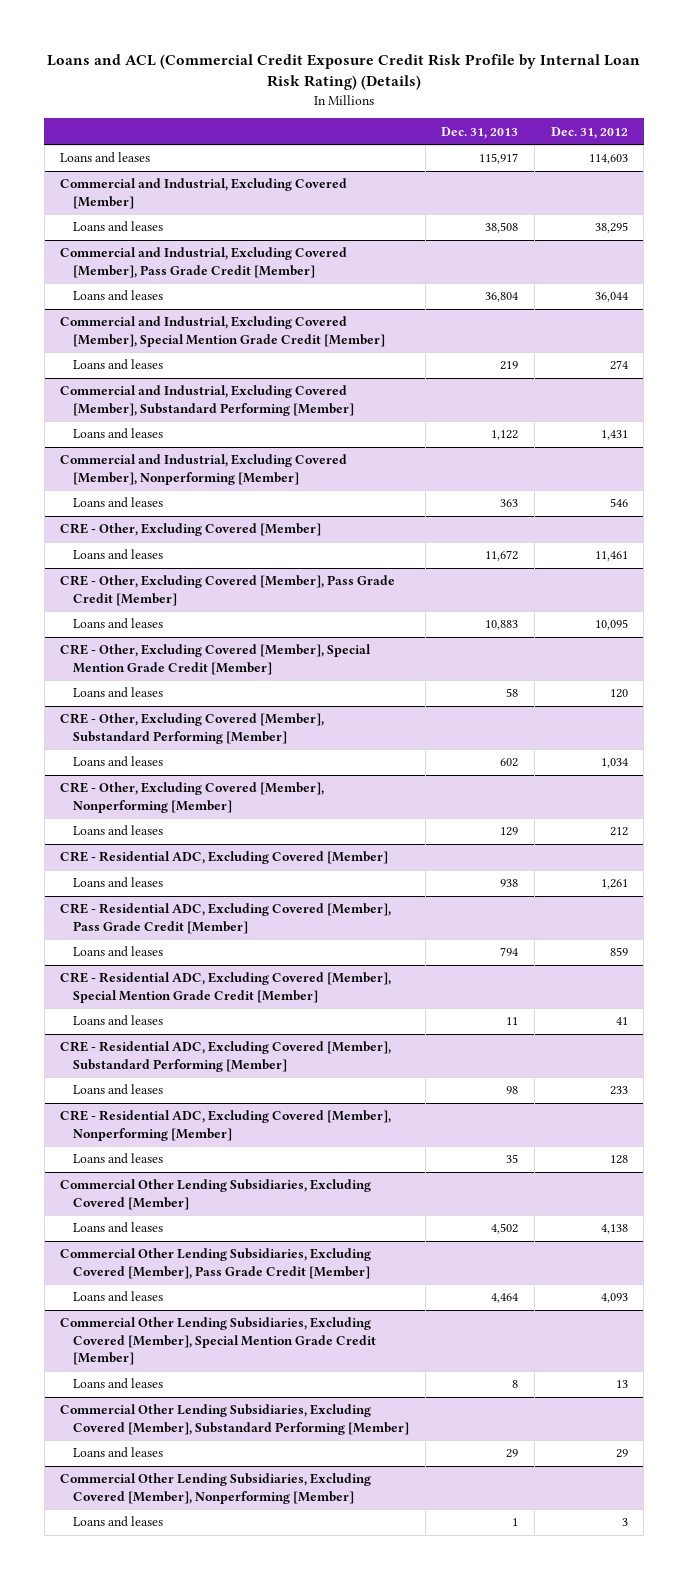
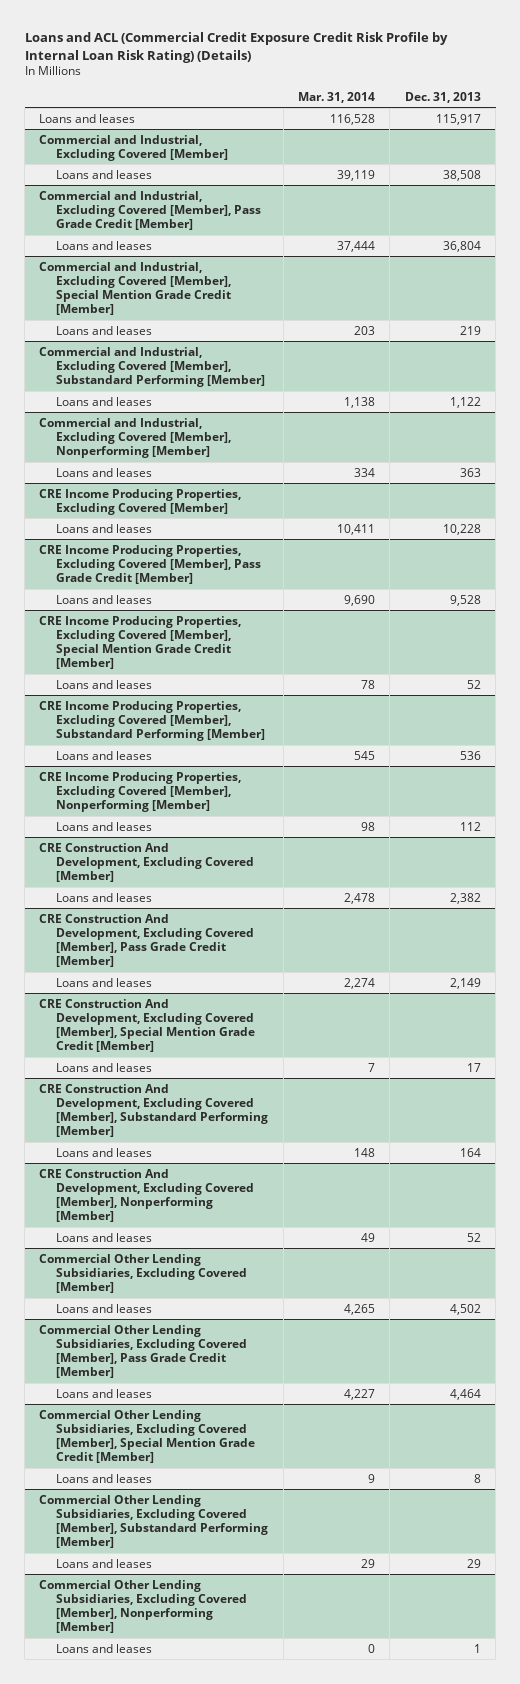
- | Dec. 31, 2013 | Dec. 31, 2012
+ | Mar. 31, 2014 | Dec. 31, 2013
- CRE - Other, Excluding Covered [Member]
- Loans and leases | 11,672 | 11,461
- CRE - Other, Excluding Covered [Member], Pass Grade Credit [Member]
- Loans and leases | 10,883 | 10,095
- CRE - Other, Excluding Covered [Member], Special Mention Grade Credit [Member]
- Loans and leases | 58 | 120
- CRE - Other, Excluding Covered [Member], Substandard Performing [Member]
- Loans and leases | 602 | 1,034
- CRE - Other, Excluding Covered [Member], Nonperforming [Member]
- Loans and leases | 129 | 212
- CRE - Residential ADC, Excluding Covered [Member]
- Loans and leases | 938 | 1,261
- CRE - Residential ADC, Excluding Covered [Member], Pass Grade Credit [Member]
- Loans and leases | 794 | 859
- CRE - Residential ADC, Excluding Covered [Member], Special Mention Grade Credit [Member]
- Loans and leases | 11 | 41
- CRE - Residential ADC, Excluding Covered [Member], Substandard Performing [Member]
- Loans and leases | 98 | 233
- CRE - Residential ADC, Excluding Covered [Member], Nonperforming [Member]
- Loans and leases | 35 | 128
+ CRE Income Producing Properties, Excluding Covered [Member]
+ Loans and leases | 10,411 | 10,228
+ CRE Income Producing Properties, Excluding Covered [Member], Pass Grade Credit [Member]
+ Loans and leases | 9,690 | 9,528
+ CRE Income Producing Properties, Excluding Covered [Member], Special Mention Grade Credit [Member]
+ Loans and leases | 78 | 52
+ CRE Income Producing Properties, Excluding Covered [Member], Substandard Performing [Member]
+ Loans and leases | 545 | 536
+ CRE Income Producing Properties, Excluding Covered [Member], Nonperforming [Member]
+ Loans and leases | 98 | 112
+ CRE Construction And Development, Excluding Covered [Member]
+ Loans and leases | 2,478 | 2,382
+ CRE Construction And Development, Excluding Covered [Member], Pass Grade Credit [Member]
+ Loans and leases | 2,274 | 2,149
+ CRE Construction And Development, Excluding Covered [Member], Special Mention Grade Credit [Member]
+ Loans and leases | 7 | 17
+ CRE Construction And Development, Excluding Covered [Member], Substandard Performing [Member]
+ Loans and leases | 148 | 164
+ CRE Construction And Development, Excluding Covered [Member], Nonperforming [Member]
+ Loans and leases | 49 | 52

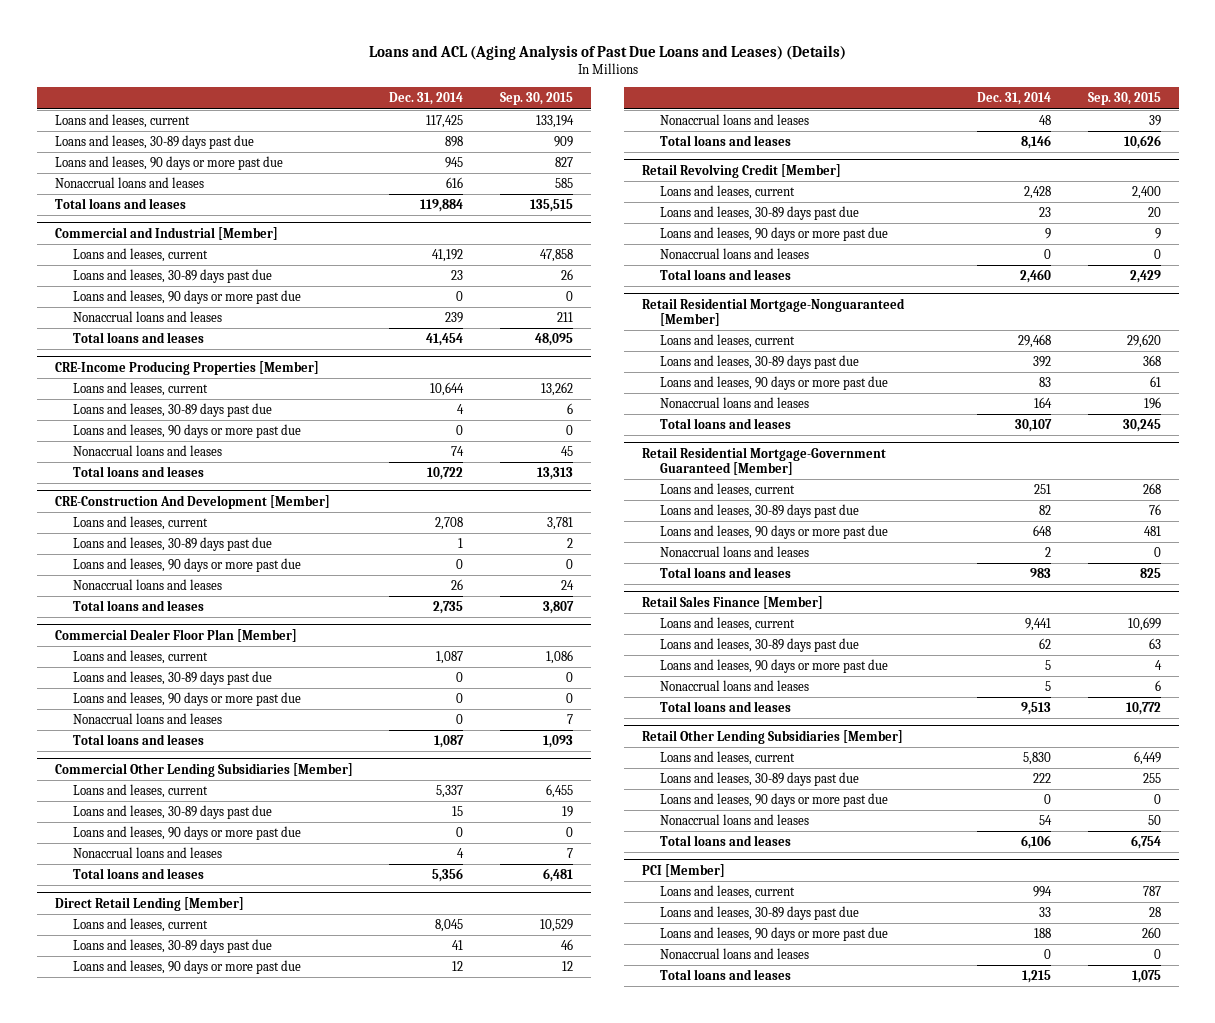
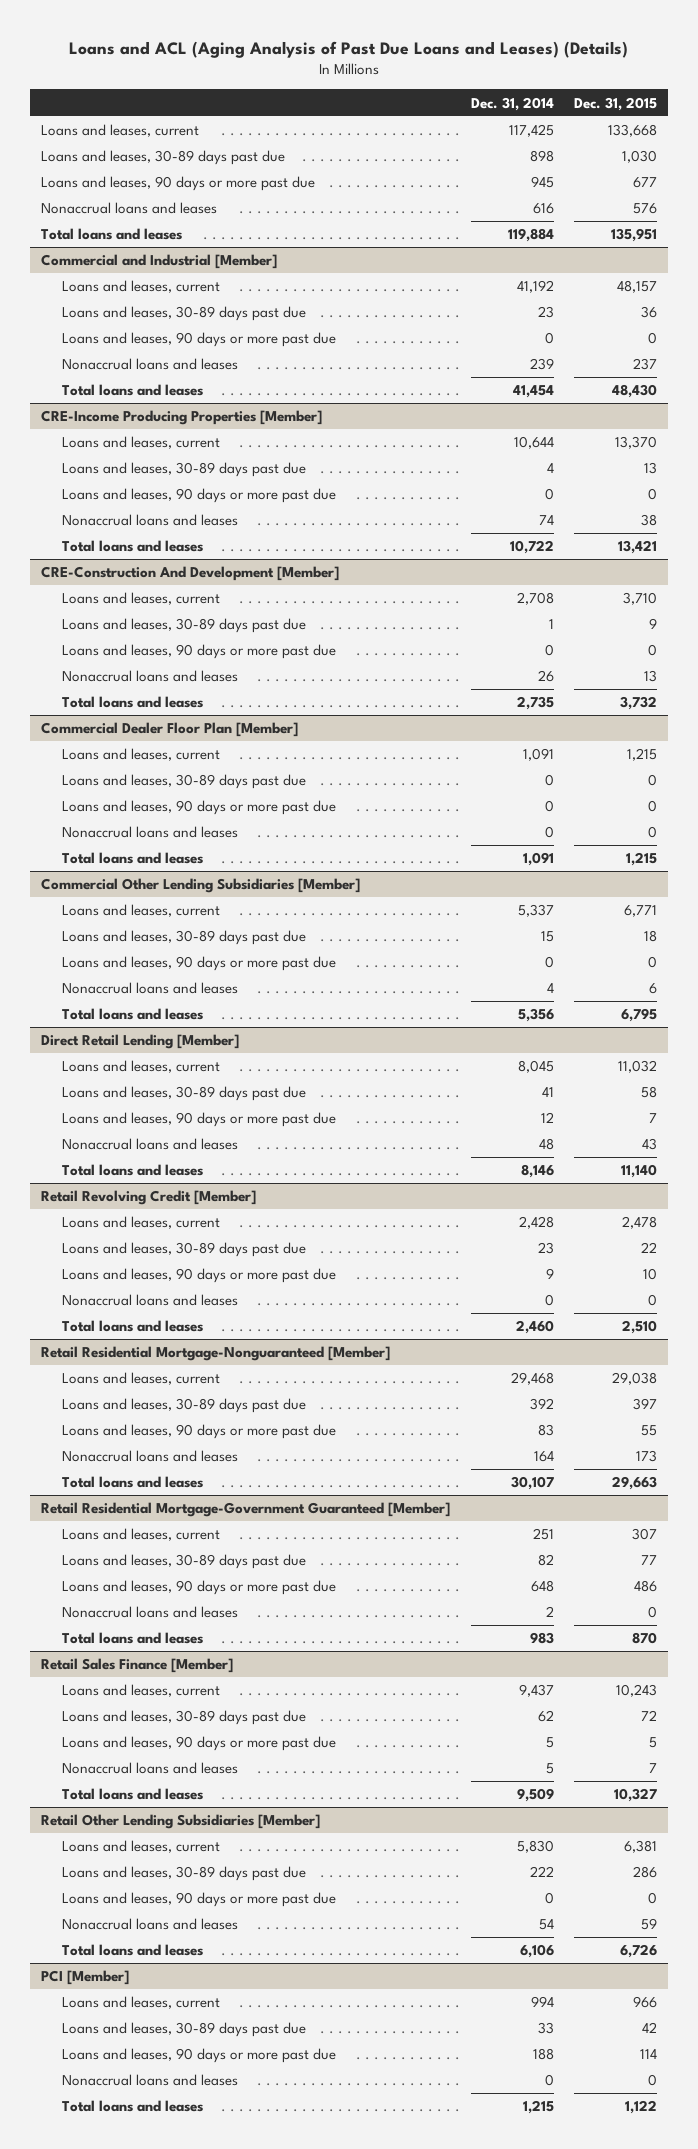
- | Dec. 31, 2014 | Sep. 30, 2015
+ | Dec. 31, 2014 | Dec. 31, 2015
@ Commercial Dealer Floor Plan [Member]
- Loans and leases, current | 1,087 | 1,086
+ Loans and leases, current | 1,091 | 1,215
- Total loans and leases | 1,087 | 1,093
+ Total loans and leases | 1,091 | 1,215
@ Retail Sales Finance [Member]
- Loans and leases, current | 9,441 | 10,699
+ Loans and leases, current | 9,437 | 10,243
- Total loans and leases | 9,513 | 10,772
+ Total loans and leases | 9,509 | 10,327

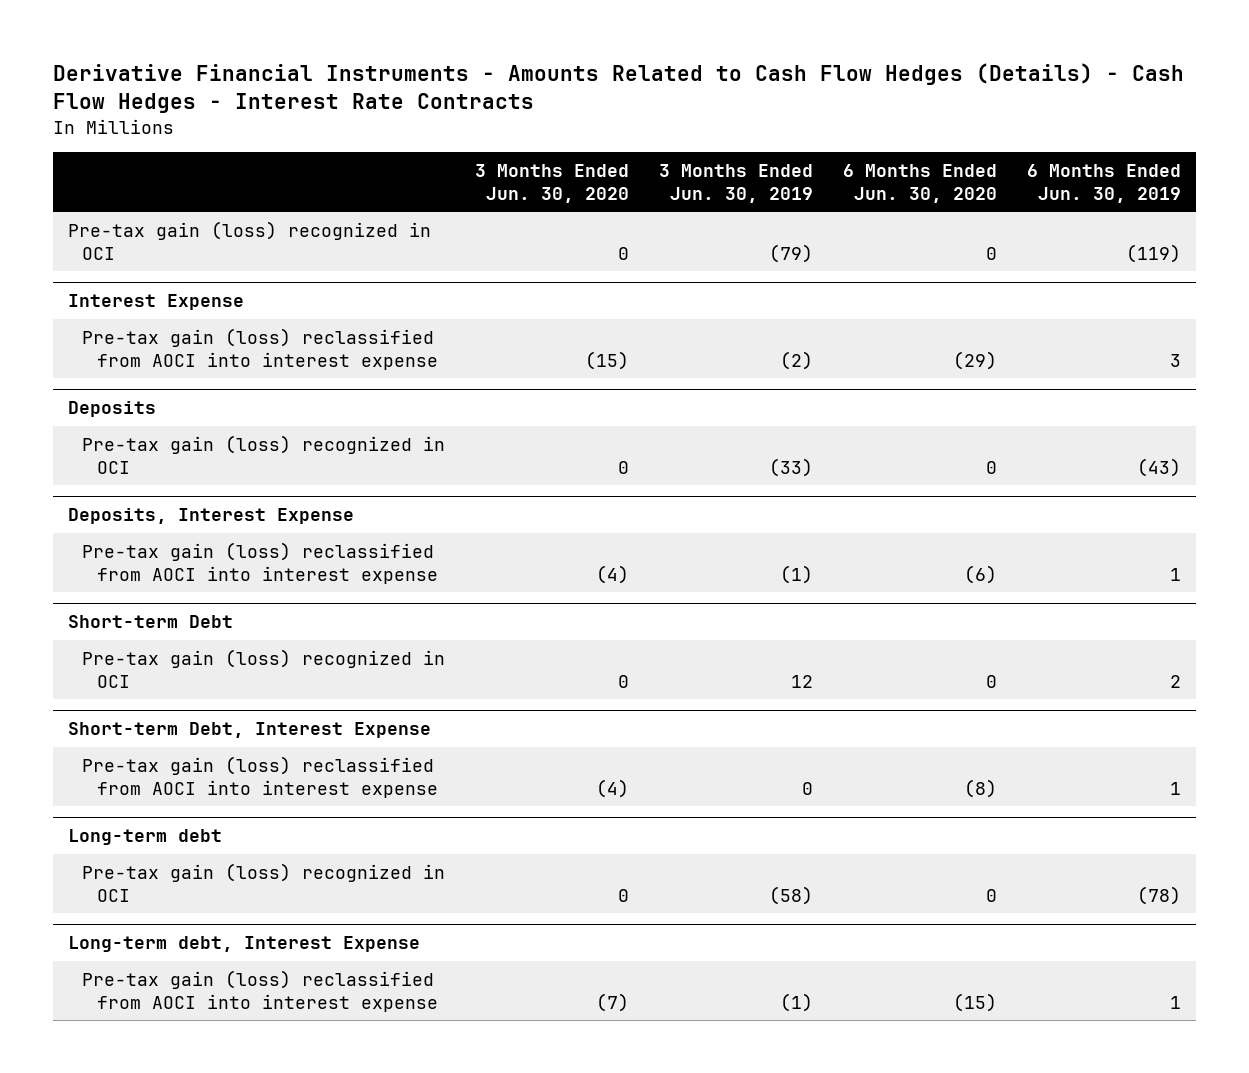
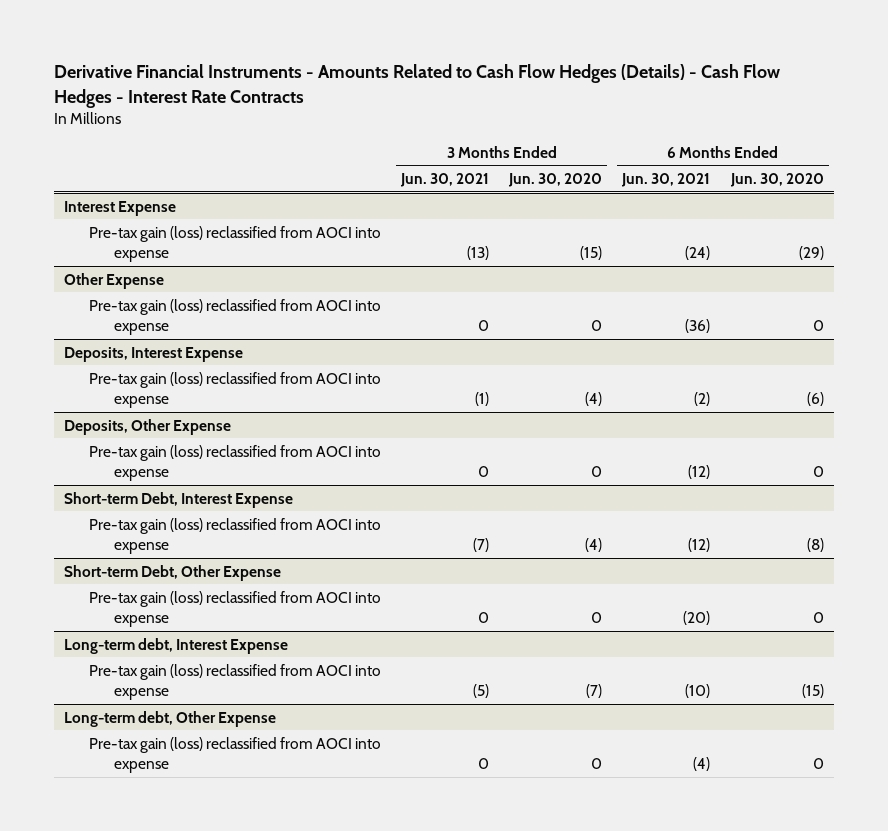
- | 3 Months Ended Jun. 30, 2020 | 3 Months Ended Jun. 30, 2019 | 6 Months Ended Jun. 30, 2020 | 6 Months Ended Jun. 30, 2019
+ | 3 Months Ended Jun. 30, 2021 | 3 Months Ended Jun. 30, 2020 | 6 Months Ended Jun. 30, 2021 | 6 Months Ended Jun. 30, 2020
- Pre-tax gain (loss) recognized in OCI | 0 | (79) | 0 | (119)
@ Interest Expense
- Pre-tax gain (loss) reclassified from AOCI into interest expense | (15) | (2) | (29) | 3
- Deposits
- Pre-tax gain (loss) recognized in OCI | 0 | (33) | 0 | (43)
@ Interest Expense
+ Pre-tax gain (loss) reclassified from AOCI into expense | (13) | (15) | (24) | (29)
+ Other Expense
+ Pre-tax gain (loss) reclassified from AOCI into expense | 0 | 0 | (36) | 0
@ Deposits, Interest Expense
- Pre-tax gain (loss) reclassified from AOCI into interest expense | (4) | (1) | (6) | 1
- Short-term Debt
- Pre-tax gain (loss) recognized in OCI | 0 | 12 | 0 | 2
@ Deposits, Interest Expense
+ Pre-tax gain (loss) reclassified from AOCI into expense | (1) | (4) | (2) | (6)
+ Deposits, Other Expense
+ Pre-tax gain (loss) reclassified from AOCI into expense | 0 | 0 | (12) | 0
@ Short-term Debt, Interest Expense
- Pre-tax gain (loss) reclassified from AOCI into interest expense | (4) | 0 | (8) | 1
- Long-term debt
- Pre-tax gain (loss) recognized in OCI | 0 | (58) | 0 | (78)
@ Short-term Debt, Interest Expense
+ Pre-tax gain (loss) reclassified from AOCI into expense | (7) | (4) | (12) | (8)
+ Short-term Debt, Other Expense
+ Pre-tax gain (loss) reclassified from AOCI into expense | 0 | 0 | (20) | 0
@ Long-term debt, Interest Expense
- Pre-tax gain (loss) reclassified from AOCI into interest expense | (7) | (1) | (15) | 1
+ Pre-tax gain (loss) reclassified from AOCI into expense | (5) | (7) | (10) | (15)
+ Long-term debt, Other Expense
+ Pre-tax gain (loss) reclassified from AOCI into expense | 0 | 0 | (4) | 0

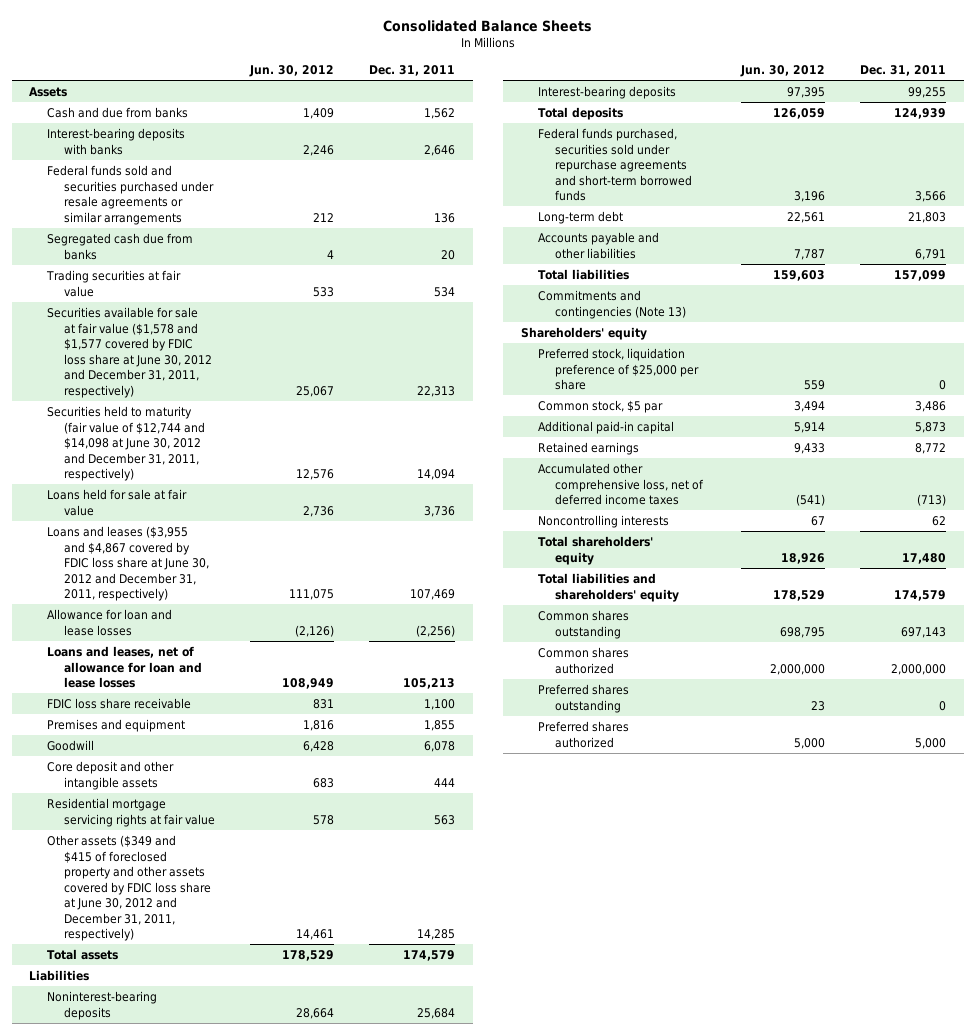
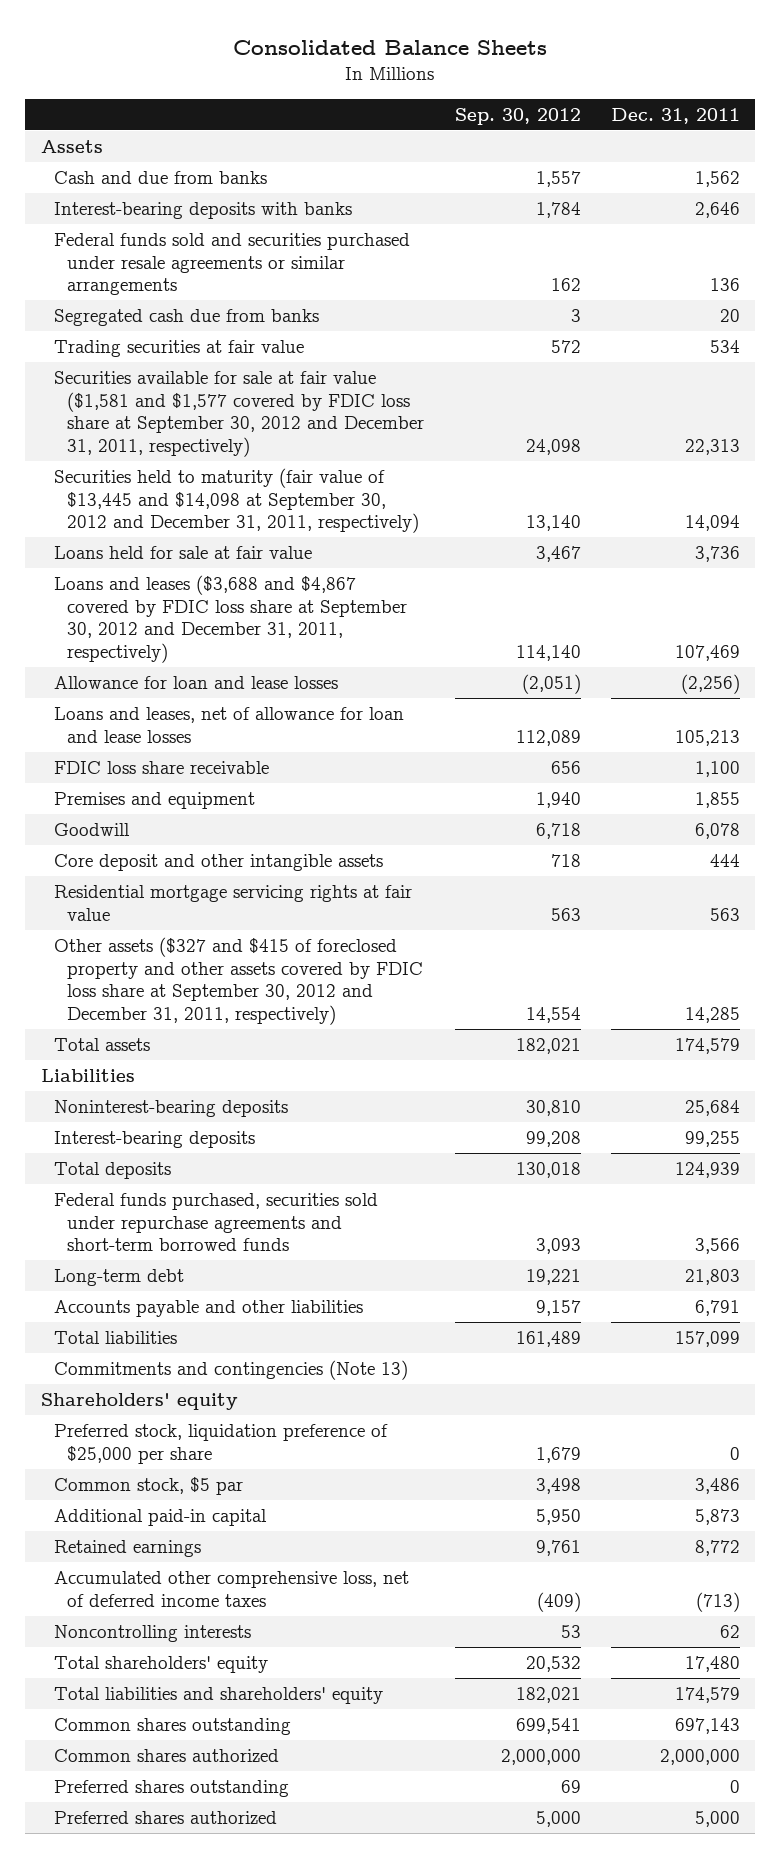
- | Jun. 30, 2012 | Dec. 31, 2011
+ | Sep. 30, 2012 | Dec. 31, 2011
- Securities available for sale at fair value ($1,578 and $1,577 covered by FDIC loss share at June 30, 2012 and December 31, 2011, respectively) | 25,067 | 22,313
- Securities held to maturity (fair value of $12,744 and $14,098 at June 30, 2012 and December 31, 2011, respectively) | 12,576 | 14,094
+ Securities available for sale at fair value ($1,581 and $1,577 covered by FDIC loss share at September 30, 2012 and December 31, 2011, respectively) | 24,098 | 22,313
+ Securities held to maturity (fair value of $13,445 and $14,098 at September 30, 2012 and December 31, 2011, respectively) | 13,140 | 14,094
- Loans and leases ($3,955 and $4,867 covered by FDIC loss share at June 30, 2012 and December 31, 2011, respectively) | 111,075 | 107,469
+ Loans and leases ($3,688 and $4,867 covered by FDIC loss share at September 30, 2012 and December 31, 2011, respectively) | 114,140 | 107,469
- Other assets ($349 and $415 of foreclosed property and other assets covered by FDIC loss share at June 30, 2012 and December 31, 2011, respectively) | 14,461 | 14,285
+ Other assets ($327 and $415 of foreclosed property and other assets covered by FDIC loss share at September 30, 2012 and December 31, 2011, respectively) | 14,554 | 14,285

